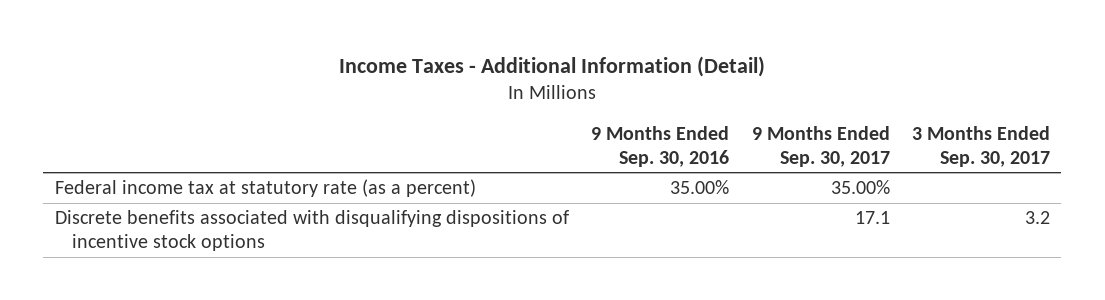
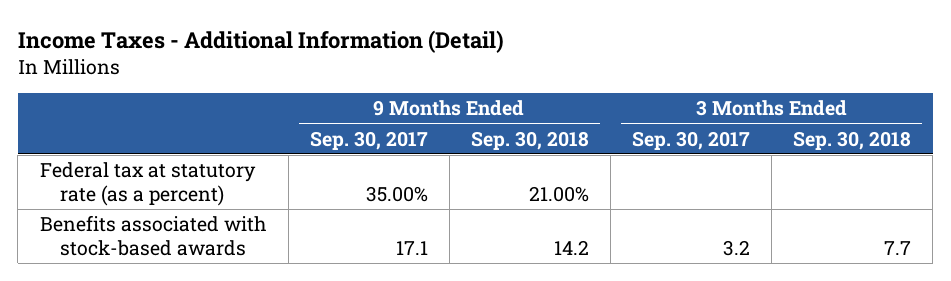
- | 9 Months Ended Sep. 30, 2016 | 9 Months Ended Sep. 30, 2017 | 3 Months Ended Sep. 30, 2017
+ | 9 Months Ended Sep. 30, 2017 | 9 Months Ended Sep. 30, 2018 | 3 Months Ended Sep. 30, 2017 | 3 Months Ended Sep. 30, 2018
- Federal income tax at statutory rate (as a percent) | 35.00% | 35.00% |
- Discrete benefits associated with disqualifying dispositions of incentive stock options | | 17.1 | 3.2
+ Federal tax at statutory rate (as a percent) | 35.00% | 21.00% | |
+ Benefits associated with stock-based awards | 17.1 | 14.2 | 3.2 | 7.7

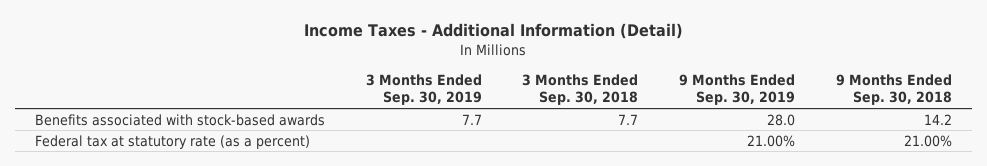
- | 9 Months Ended Sep. 30, 2017 | 9 Months Ended Sep. 30, 2018 | 3 Months Ended Sep. 30, 2017 | 3 Months Ended Sep. 30, 2018
+ | 3 Months Ended Sep. 30, 2019 | 3 Months Ended Sep. 30, 2018 | 9 Months Ended Sep. 30, 2019 | 9 Months Ended Sep. 30, 2018
moved down: Federal tax at statutory rate (as a percent) | | | 21.00% | 21.00%

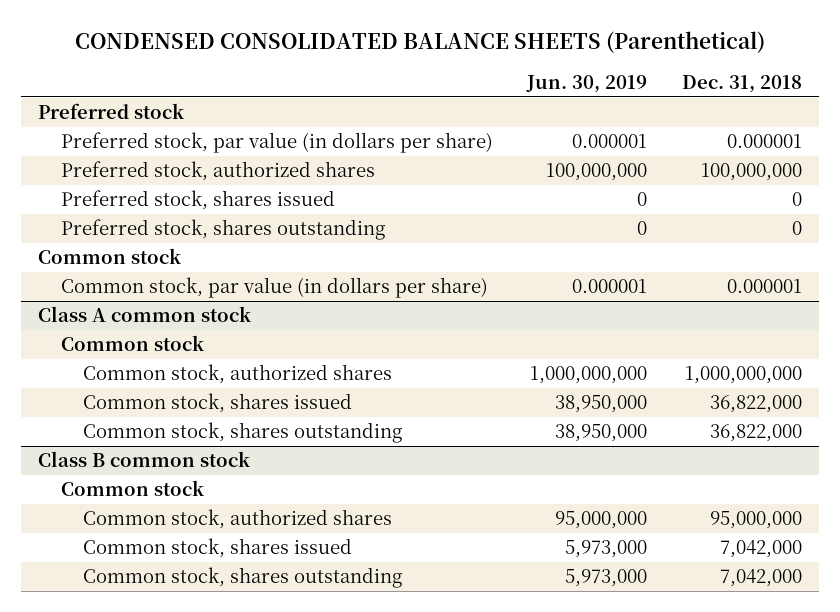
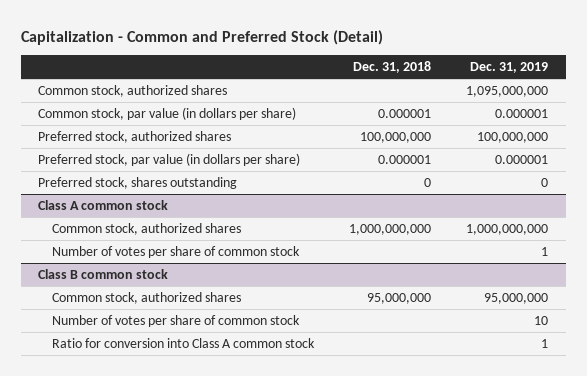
- CONDENSED CONSOLIDATED BALANCE SHEETS (Parenthetical)
+ Capitalization - Common and Preferred Stock (Detail)
- | Jun. 30, 2019 | Dec. 31, 2018
+ | Dec. 31, 2018 | Dec. 31, 2019
- Preferred stock
+ Common stock, authorized shares | | 1,095,000,000
moved up: Common stock, par value (in dollars per share) | 0.000001 | 0.000001
- Preferred stock, shares issued | 0 | 0
moved down: Preferred stock, par value (in dollars per share) | 0.000001 | 0.000001
- Common stock
@ Class A common stock
- Common stock
- Common stock, shares issued | 38,950,000 | 36,822,000
- Common stock, shares outstanding | 38,950,000 | 36,822,000
+ Number of votes per share of common stock | | 1
@ Class B common stock
- Common stock
- Common stock, shares issued | 5,973,000 | 7,042,000
- Common stock, shares outstanding | 5,973,000 | 7,042,000
+ Number of votes per share of common stock | | 10
+ Ratio for conversion into Class A common stock | | 1

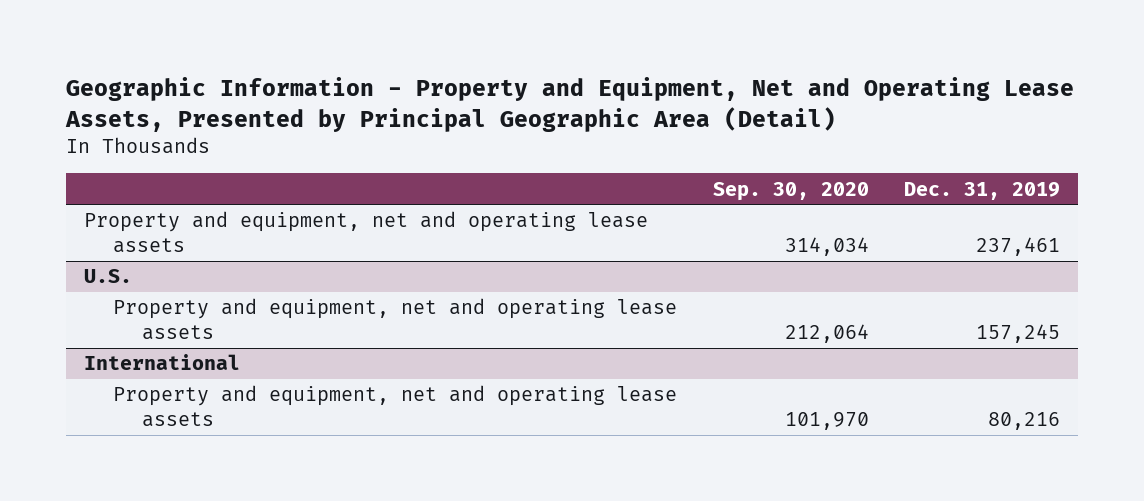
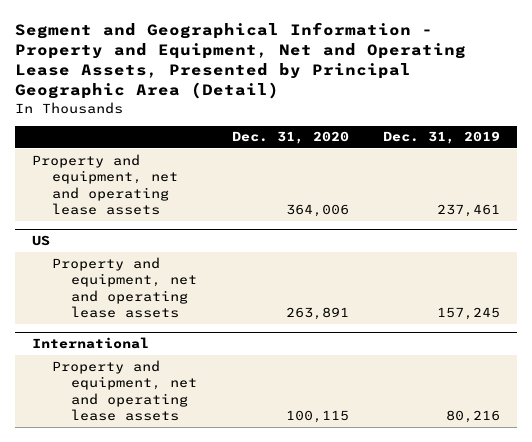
- Geographic Information - Property and Equipment, Net and Operating Lease Assets, Presented by Principal Geographic Area (Detail)
+ Segment and Geographical Information - Property and Equipment, Net and Operating Lease Assets, Presented by Principal Geographic Area (Detail)
- | Sep. 30, 2020 | Dec. 31, 2019
+ | Dec. 31, 2020 | Dec. 31, 2019
- U.S.
+ US

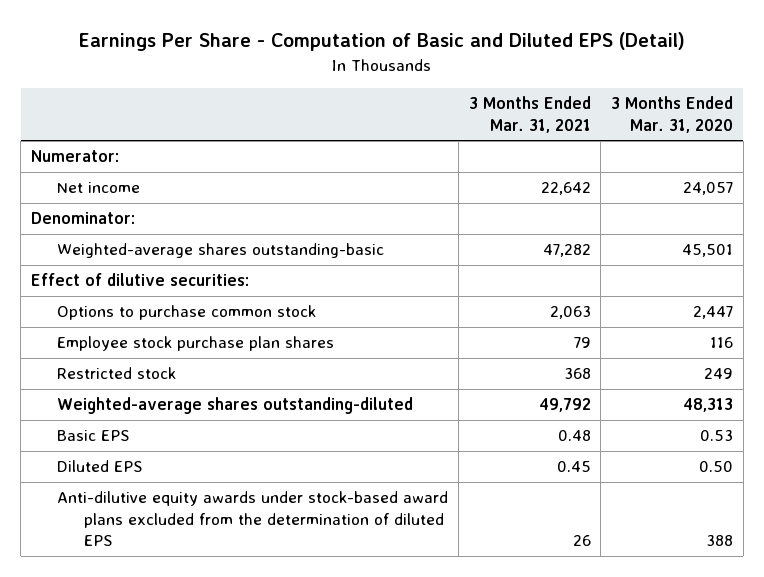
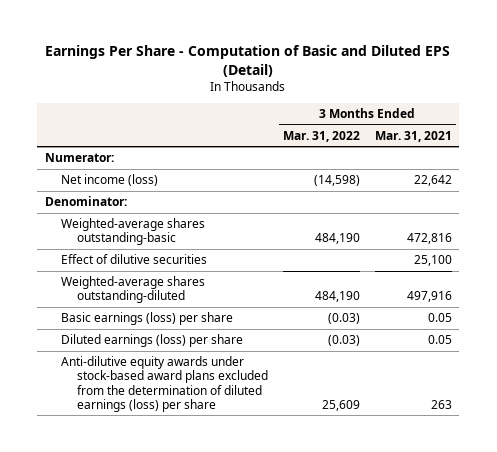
- | 3 Months Ended Mar. 31, 2021 | 3 Months Ended Mar. 31, 2020
+ | 3 Months Ended Mar. 31, 2022 | 3 Months Ended Mar. 31, 2021
- Net income | 22,642 | 24,057
+ Net income (loss) | (14,598) | 22,642
- Weighted-average shares outstanding-basic | 47,282 | 45,501
- Effect of dilutive securities:
- Options to purchase common stock | 2,063 | 2,447
- Employee stock purchase plan shares | 79 | 116
- Restricted stock | 368 | 249
- Weighted-average shares outstanding-diluted | 49,792 | 48,313
- Basic EPS | 0.48 | 0.53
- Diluted EPS | 0.45 | 0.50
- Anti-dilutive equity awards under stock-based award plans excluded from the determination of diluted EPS | 26 | 388
+ Weighted-average shares outstanding-basic | 484,190 | 472,816
+ Effect of dilutive securities | | 25,100
+ Weighted-average shares outstanding-diluted | 484,190 | 497,916
+ Basic earnings (loss) per share | (0.03) | 0.05
+ Diluted earnings (loss) per share | (0.03) | 0.05
+ Anti-dilutive equity awards under stock-based award plans excluded from the determination of diluted earnings (loss) per share | 25,609 | 263

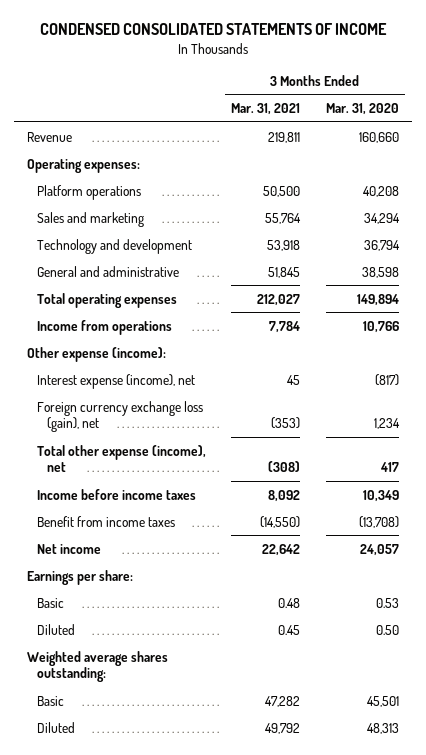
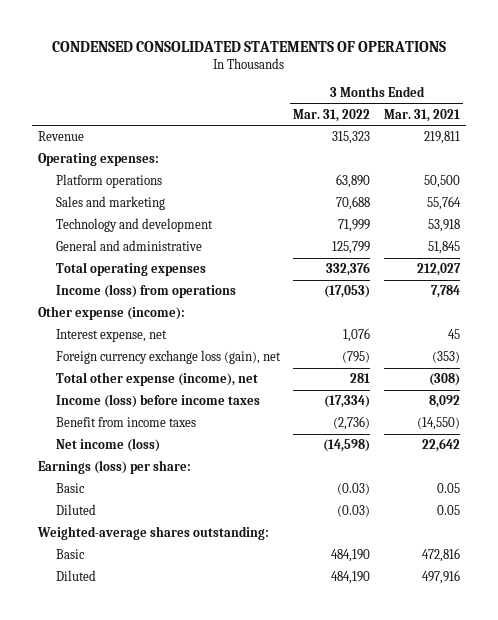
- CONDENSED CONSOLIDATED STATEMENTS OF INCOME
+ CONDENSED CONSOLIDATED STATEMENTS OF OPERATIONS
- | 3 Months Ended Mar. 31, 2021 | 3 Months Ended Mar. 31, 2020
+ | 3 Months Ended Mar. 31, 2022 | 3 Months Ended Mar. 31, 2021
- Income from operations | 7,784 | 10,766
+ Income (loss) from operations | (17,053) | 7,784
- Interest expense (income), net | 45 | (817)
+ Interest expense, net | 1,076 | 45
- Income before income taxes | 8,092 | 10,349
+ Income (loss) before income taxes | (17,334) | 8,092
- Net income | 22,642 | 24,057
- Earnings per share:
- Basic | 0.48 | 0.53
- Diluted | 0.45 | 0.50
- Weighted average shares outstanding:
- Basic | 47,282 | 45,501
- Diluted | 49,792 | 48,313
+ Net income (loss) | (14,598) | 22,642
+ Earnings (loss) per share:
+ Basic | (0.03) | 0.05
+ Diluted | (0.03) | 0.05
+ Weighted-average shares outstanding:
+ Basic | 484,190 | 472,816
+ Diluted | 484,190 | 497,916

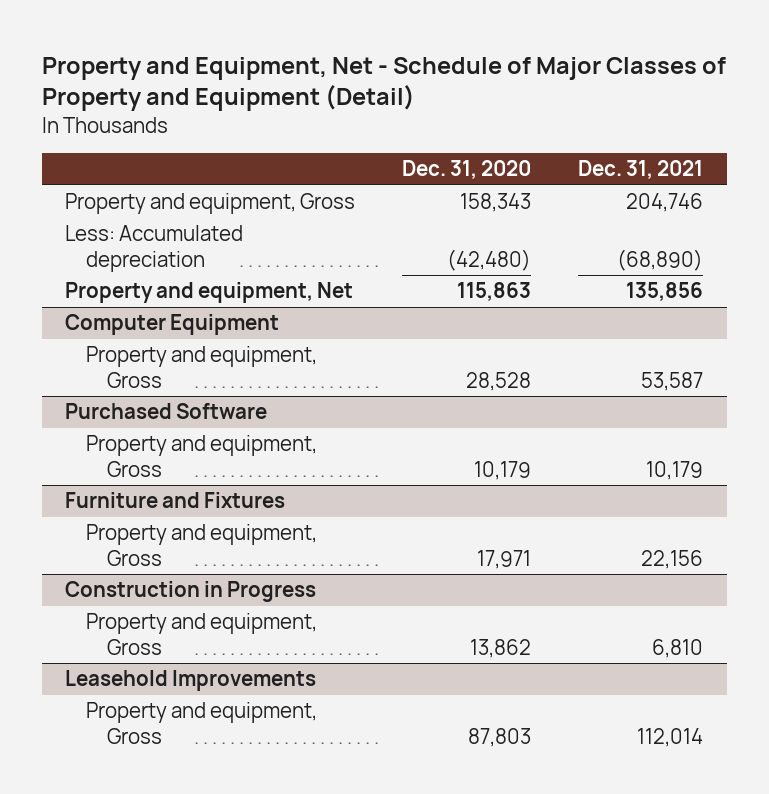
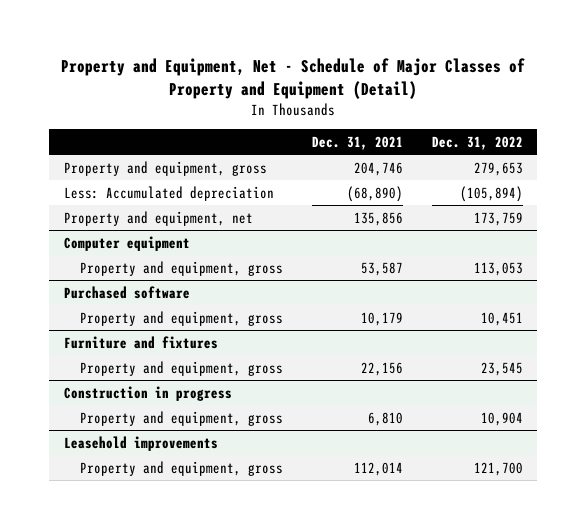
- | Dec. 31, 2020 | Dec. 31, 2021
+ | Dec. 31, 2021 | Dec. 31, 2022
- Property and equipment, Gross | 158,343 | 204,746
+ Property and equipment, gross | 204,746 | 279,653
- Property and equipment, Net | 115,863 | 135,856
- Computer Equipment
- Property and equipment, Gross | 28,528 | 53,587
- Purchased Software
- Property and equipment, Gross | 10,179 | 10,179
- Furniture and Fixtures
- Property and equipment, Gross | 17,971 | 22,156
- Construction in Progress
- Property and equipment, Gross | 13,862 | 6,810
- Leasehold Improvements
- Property and equipment, Gross | 87,803 | 112,014
+ Property and equipment, net | 135,856 | 173,759
+ Computer equipment
+ Property and equipment, gross | 53,587 | 113,053
+ Purchased software
+ Property and equipment, gross | 10,179 | 10,451
+ Furniture and fixtures
+ Property and equipment, gross | 22,156 | 23,545
+ Construction in progress
+ Property and equipment, gross | 6,810 | 10,904
+ Leasehold improvements
+ Property and equipment, gross | 112,014 | 121,700

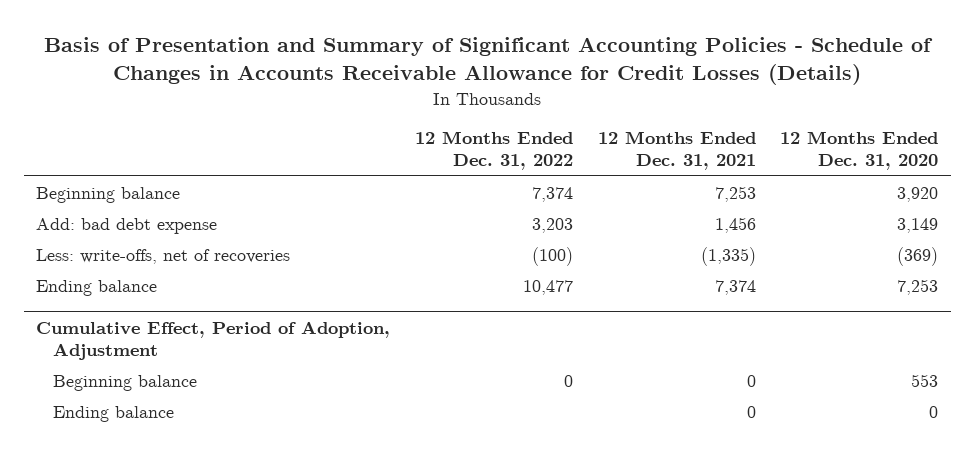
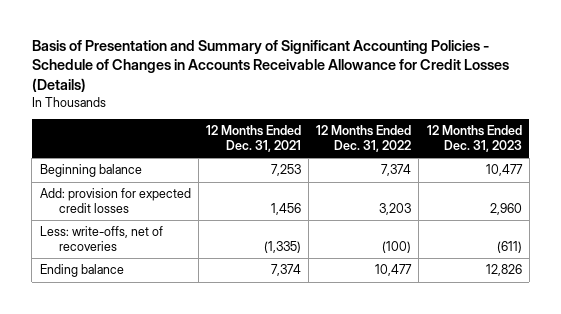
- | 12 Months Ended Dec. 31, 2022 | 12 Months Ended Dec. 31, 2021 | 12 Months Ended Dec. 31, 2020
+ | 12 Months Ended Dec. 31, 2021 | 12 Months Ended Dec. 31, 2022 | 12 Months Ended Dec. 31, 2023
- Add: bad debt expense | 3,203 | 1,456 | 3,149
+ Add: provision for expected credit losses | 1,456 | 3,203 | 2,960
- Cumulative Effect, Period of Adoption, Adjustment
- Beginning balance | 0 | 0 | 553
- Ending balance | | 0 | 0

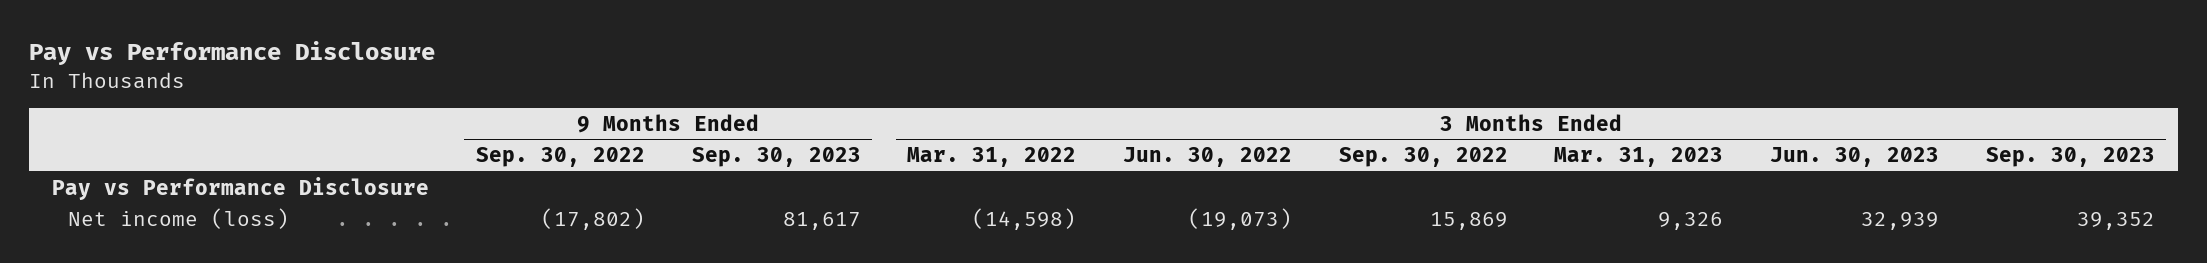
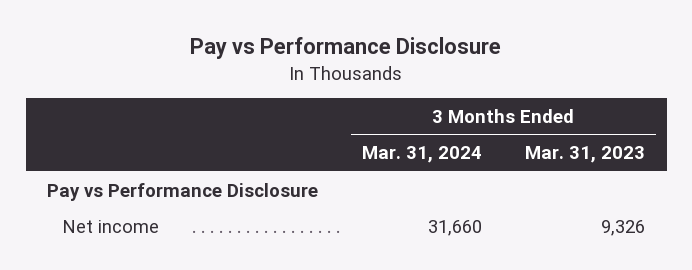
- | 9 Months Ended Sep. 30, 2022 | 9 Months Ended Sep. 30, 2023 | 3 Months Ended Mar. 31, 2022 | 3 Months Ended Jun. 30, 2022 | 3 Months Ended Sep. 30, 2022 | 3 Months Ended Mar. 31, 2023 | 3 Months Ended Jun. 30, 2023 | 3 Months Ended Sep. 30, 2023
+ | 3 Months Ended Mar. 31, 2024 | 3 Months Ended Mar. 31, 2023
- Net income (loss) | (17,802) | 81,617 | (14,598) | (19,073) | 15,869 | 9,326 | 32,939 | 39,352
+ Net income | 31,660 | 9,326

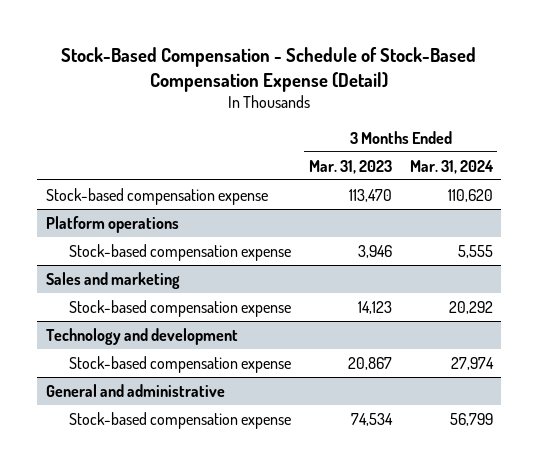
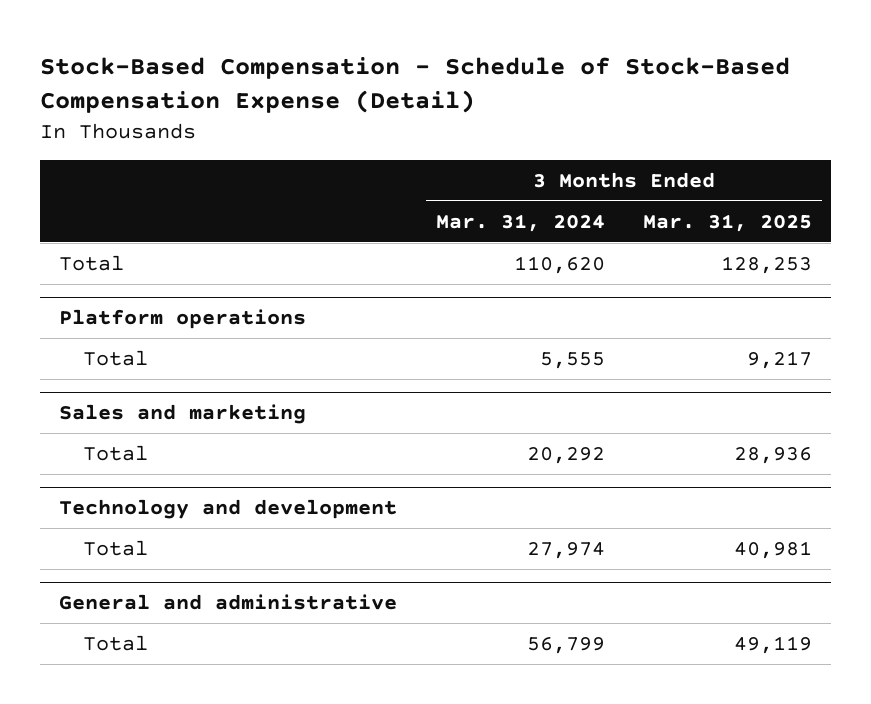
- | 3 Months Ended Mar. 31, 2023 | 3 Months Ended Mar. 31, 2024
+ | 3 Months Ended Mar. 31, 2024 | 3 Months Ended Mar. 31, 2025
- Stock-based compensation expense | 113,470 | 110,620
+ Total | 110,620 | 128,253
@ Platform operations
- Stock-based compensation expense | 3,946 | 5,555
+ Total | 5,555 | 9,217
@ Sales and marketing
- Stock-based compensation expense | 14,123 | 20,292
+ Total | 20,292 | 28,936
@ Technology and development
- Stock-based compensation expense | 20,867 | 27,974
+ Total | 27,974 | 40,981
@ General and administrative
- Stock-based compensation expense | 74,534 | 56,799
+ Total | 56,799 | 49,119

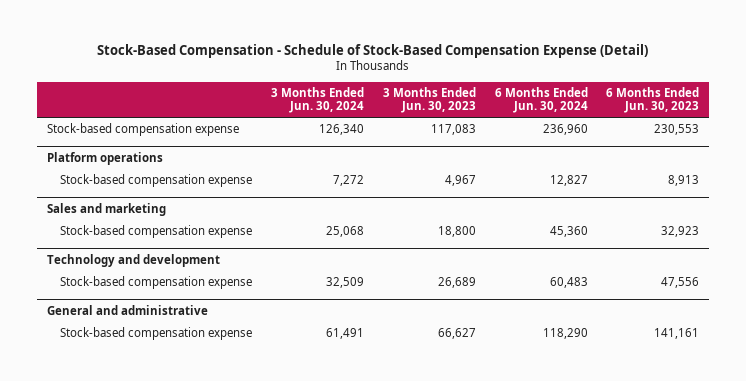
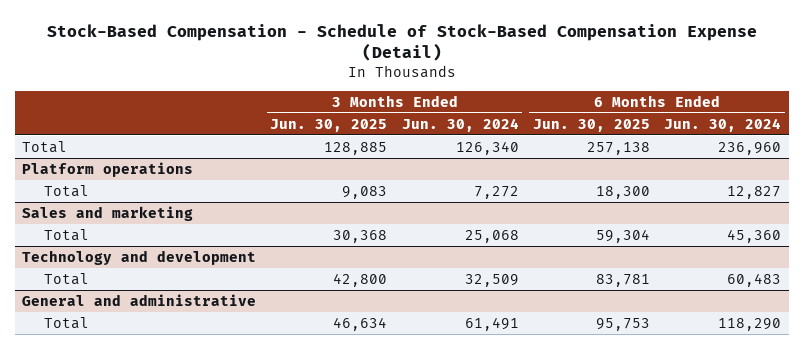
- | 3 Months Ended Jun. 30, 2024 | 3 Months Ended Jun. 30, 2023 | 6 Months Ended Jun. 30, 2024 | 6 Months Ended Jun. 30, 2023
+ | 3 Months Ended Jun. 30, 2025 | 3 Months Ended Jun. 30, 2024 | 6 Months Ended Jun. 30, 2025 | 6 Months Ended Jun. 30, 2024
- Stock-based compensation expense | 126,340 | 117,083 | 236,960 | 230,553
+ Total | 128,885 | 126,340 | 257,138 | 236,960
@ Platform operations
- Stock-based compensation expense | 7,272 | 4,967 | 12,827 | 8,913
+ Total | 9,083 | 7,272 | 18,300 | 12,827
@ Sales and marketing
- Stock-based compensation expense | 25,068 | 18,800 | 45,360 | 32,923
+ Total | 30,368 | 25,068 | 59,304 | 45,360
@ Technology and development
- Stock-based compensation expense | 32,509 | 26,689 | 60,483 | 47,556
+ Total | 42,800 | 32,509 | 83,781 | 60,483
@ General and administrative
- Stock-based compensation expense | 61,491 | 66,627 | 118,290 | 141,161
+ Total | 46,634 | 61,491 | 95,753 | 118,290

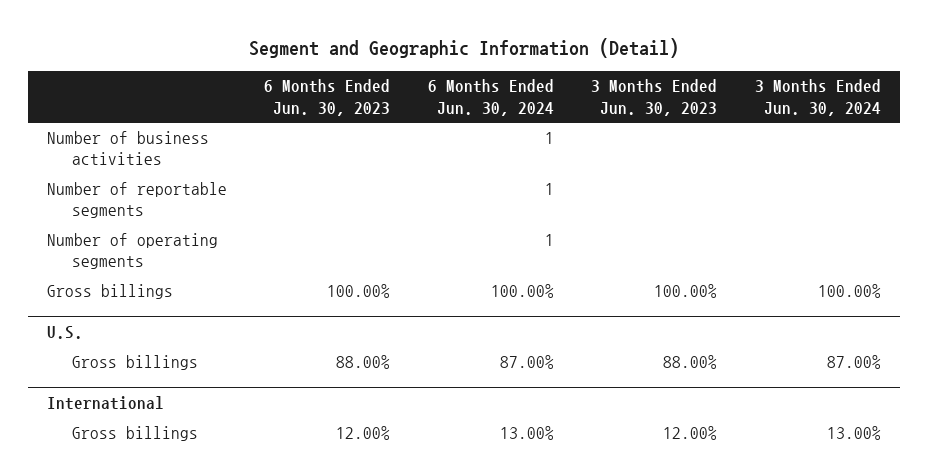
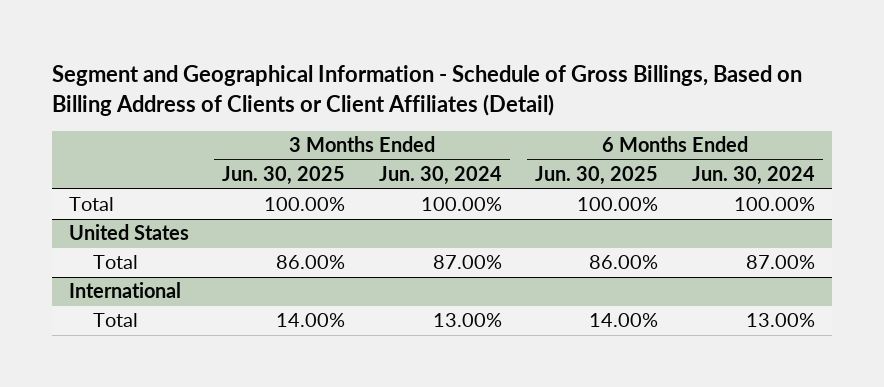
- Segment and Geographic Information (Detail)
+ Segment and Geographical Information - Schedule of Gross Billings, Based on Billing Address of Clients or Client Affiliates (Detail)
- | 6 Months Ended Jun. 30, 2023 | 6 Months Ended Jun. 30, 2024 | 3 Months Ended Jun. 30, 2023 | 3 Months Ended Jun. 30, 2024
+ | 3 Months Ended Jun. 30, 2025 | 3 Months Ended Jun. 30, 2024 | 6 Months Ended Jun. 30, 2025 | 6 Months Ended Jun. 30, 2024
- Number of business activities | | 1 | |
- Number of reportable segments | | 1 | |
- Number of operating segments | | 1 | |
- Gross billings | 100.00% | 100.00% | 100.00% | 100.00%
- U.S.
- Gross billings | 88.00% | 87.00% | 88.00% | 87.00%
+ Total | 100.00% | 100.00% | 100.00% | 100.00%
+ United States
+ Total | 86.00% | 87.00% | 86.00% | 87.00%
@ International
- Gross billings | 12.00% | 13.00% | 12.00% | 13.00%
+ Total | 14.00% | 13.00% | 14.00% | 13.00%

